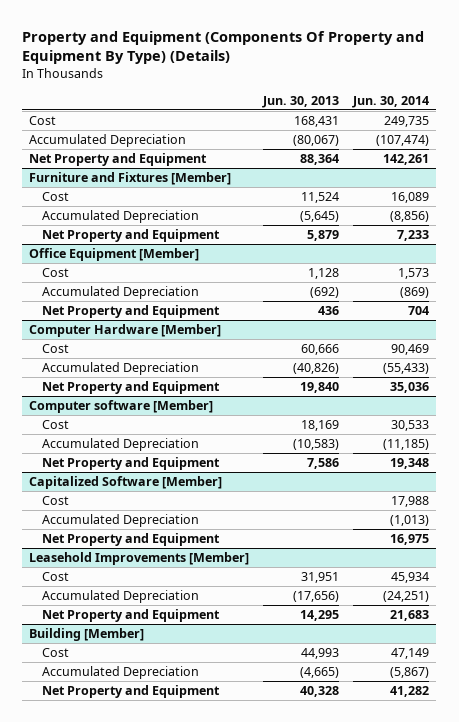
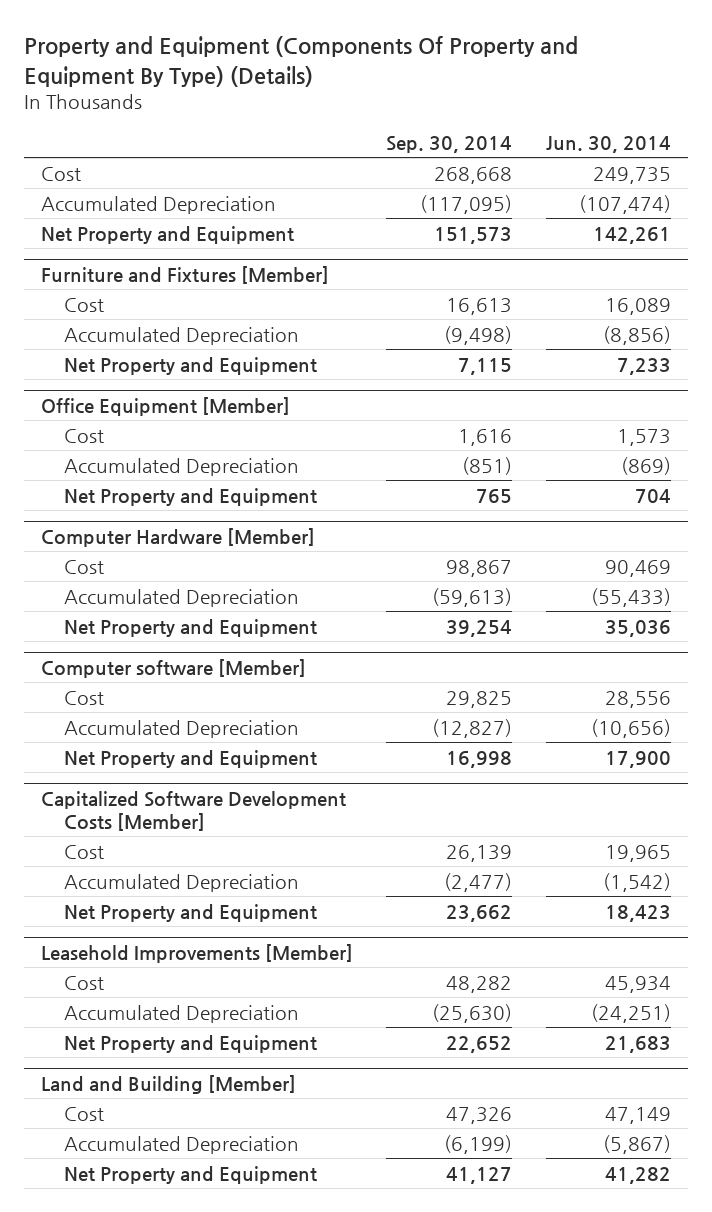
- | Jun. 30, 2013 | Jun. 30, 2014
+ | Sep. 30, 2014 | Jun. 30, 2014
@ Computer software [Member]
- Cost | 18,169 | 30,533
- Accumulated Depreciation | (10,583) | (11,185)
- Net Property and Equipment | 7,586 | 19,348
- Capitalized Software [Member]
- Cost | | 17,988
- Accumulated Depreciation | | (1,013)
- Net Property and Equipment | | 16,975
@ Computer software [Member]
+ Cost | 29,825 | 28,556
+ Accumulated Depreciation | (12,827) | (10,656)
+ Net Property and Equipment | 16,998 | 17,900
+ Capitalized Software Development Costs [Member]
+ Cost | 26,139 | 19,965
+ Accumulated Depreciation | (2,477) | (1,542)
+ Net Property and Equipment | 23,662 | 18,423
- Building [Member]
+ Land and Building [Member]

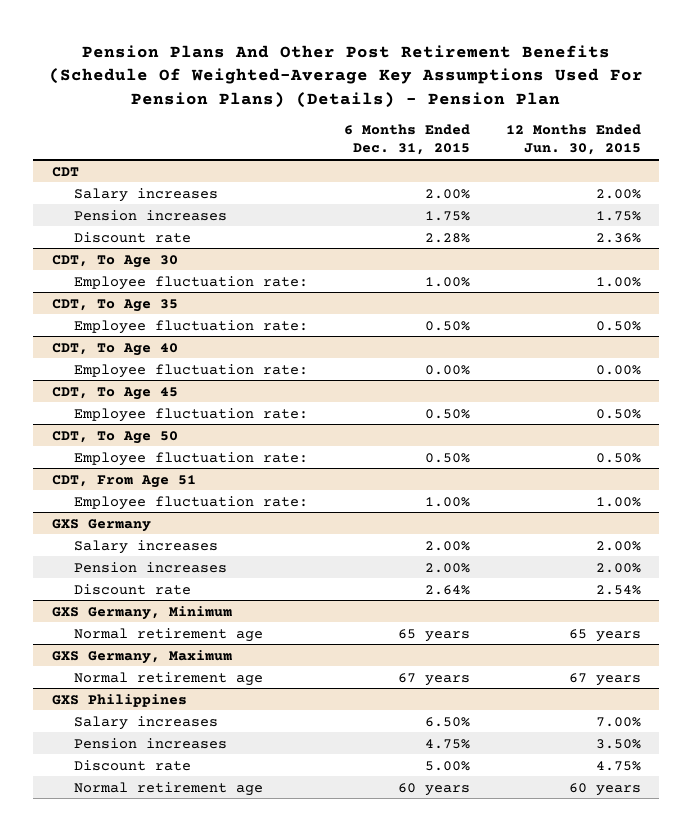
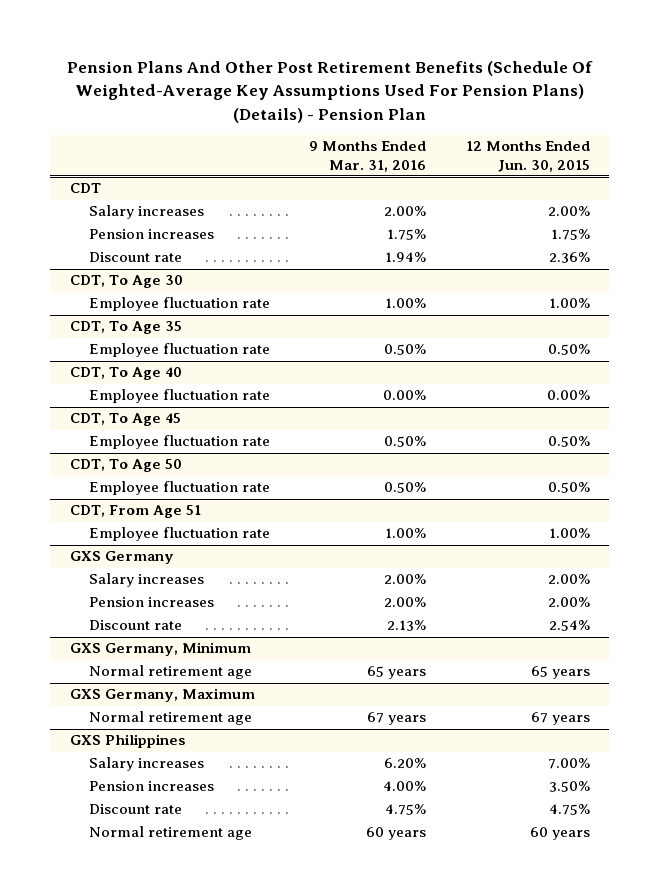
- | 6 Months Ended Dec. 31, 2015 | 12 Months Ended Jun. 30, 2015
+ | 9 Months Ended Mar. 31, 2016 | 12 Months Ended Jun. 30, 2015
@ CDT, To Age 30
- Employee fluctuation rate: | 1.00% | 1.00%
+ Employee fluctuation rate | 1.00% | 1.00%
@ CDT, To Age 35
- Employee fluctuation rate: | 0.50% | 0.50%
+ Employee fluctuation rate | 0.50% | 0.50%
@ CDT, To Age 40
- Employee fluctuation rate: | 0.00% | 0.00%
+ Employee fluctuation rate | 0.00% | 0.00%
@ CDT, To Age 45
- Employee fluctuation rate: | 0.50% | 0.50%
+ Employee fluctuation rate | 0.50% | 0.50%
@ CDT, To Age 50
- Employee fluctuation rate: | 0.50% | 0.50%
+ Employee fluctuation rate | 0.50% | 0.50%
@ CDT, From Age 51
- Employee fluctuation rate: | 1.00% | 1.00%
+ Employee fluctuation rate | 1.00% | 1.00%

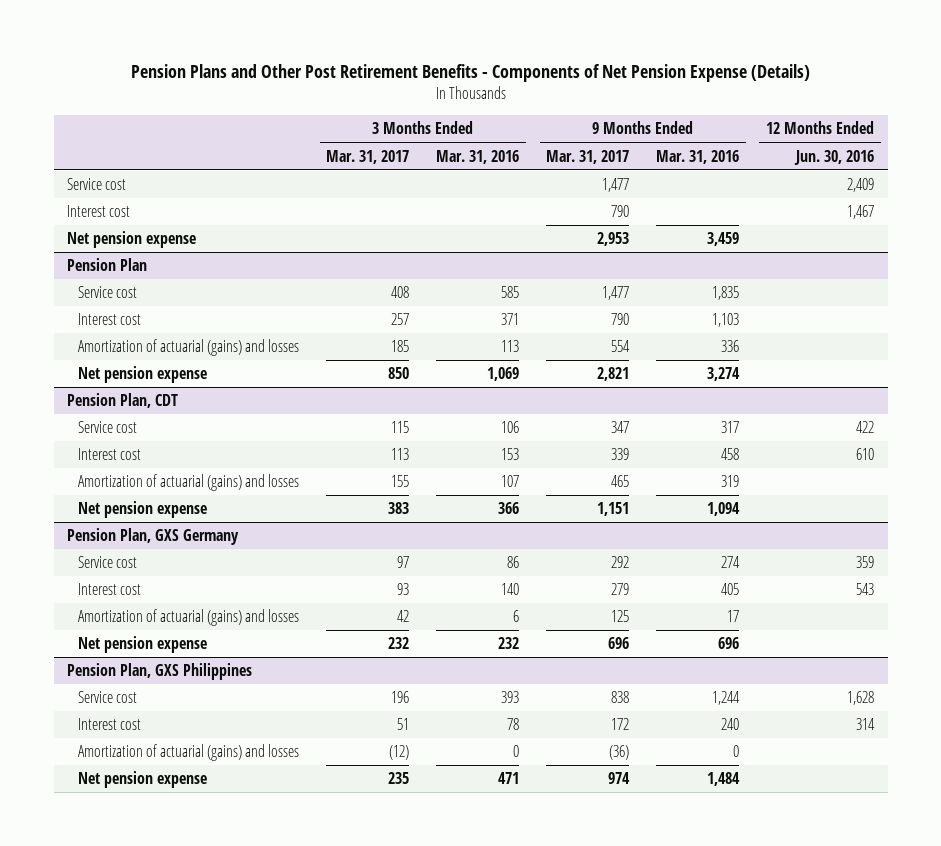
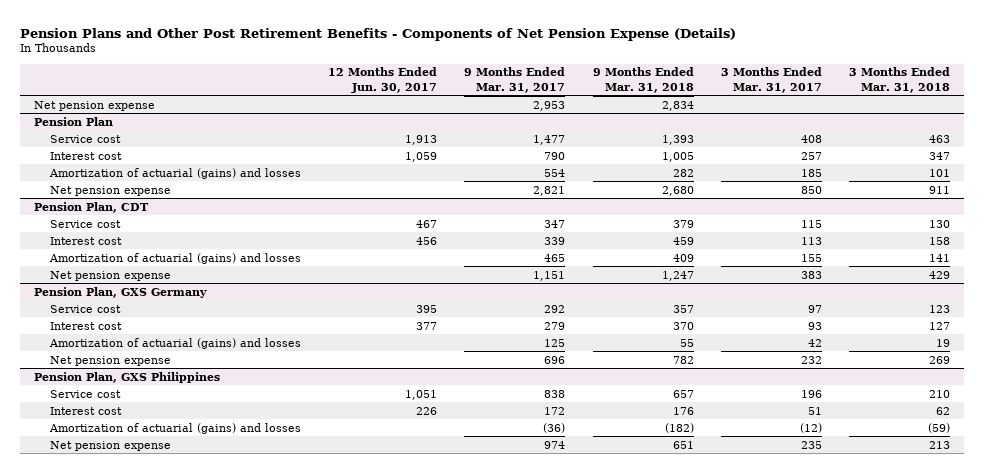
- | 3 Months Ended Mar. 31, 2017 | 3 Months Ended Mar. 31, 2016 | 9 Months Ended Mar. 31, 2017 | 9 Months Ended Mar. 31, 2016 | 12 Months Ended Jun. 30, 2016
+ | 12 Months Ended Jun. 30, 2017 | 9 Months Ended Mar. 31, 2017 | 9 Months Ended Mar. 31, 2018 | 3 Months Ended Mar. 31, 2017 | 3 Months Ended Mar. 31, 2018
- Service cost | | | 1,477 | | 2,409
- Interest cost | | | 790 | | 1,467

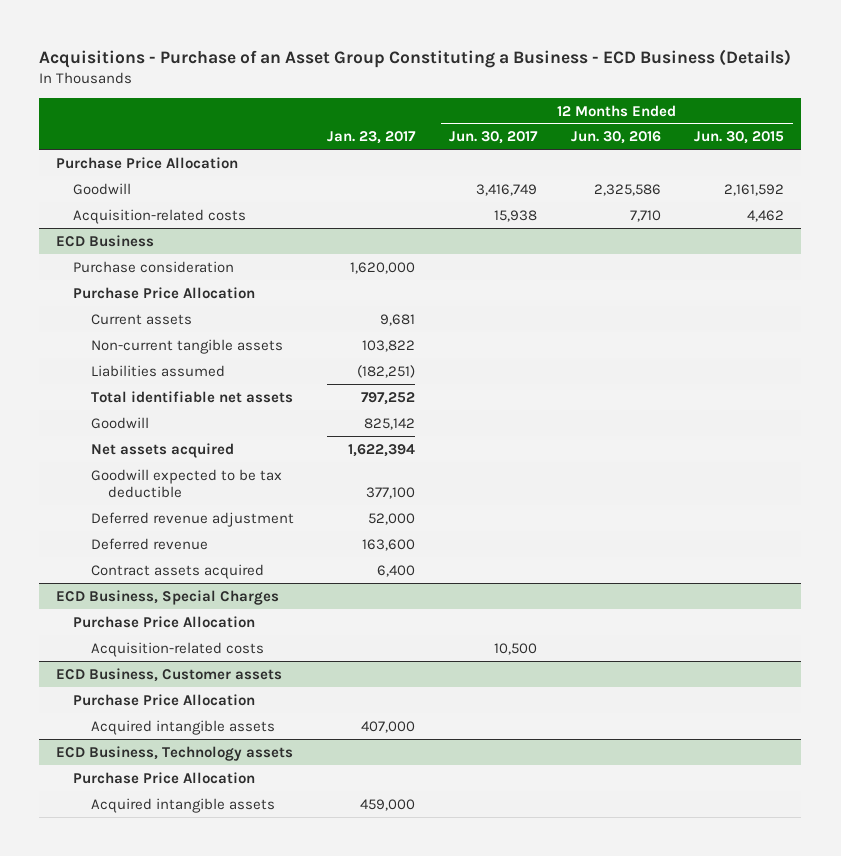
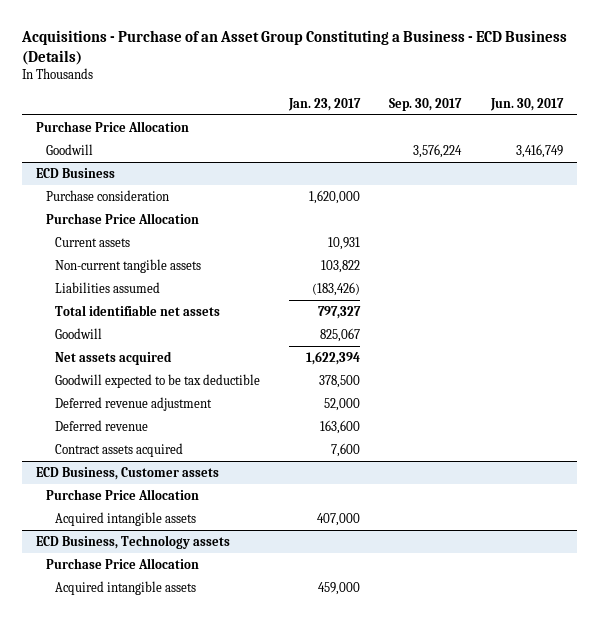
- | Jan. 23, 2017 | 12 Months Ended Jun. 30, 2017 | 12 Months Ended Jun. 30, 2016 | 12 Months Ended Jun. 30, 2015
+ | Jan. 23, 2017 | Sep. 30, 2017 | Jun. 30, 2017
- Acquisition-related costs | | 15,938 | 7,710 | 4,462
@ ECD Business
- Current assets | 9,681 | | |
+ Current assets | 10,931 | |
- Liabilities assumed | (182,251) | | |
- Total identifiable net assets | 797,252 | | |
- Goodwill | 825,142 | | |
+ Liabilities assumed | (183,426) | |
+ Total identifiable net assets | 797,327 | |
+ Goodwill | 825,067 | |
- Goodwill expected to be tax deductible | 377,100 | | |
+ Goodwill expected to be tax deductible | 378,500 | |
- Contract assets acquired | 6,400 | | |
- ECD Business, Special Charges
- Purchase Price Allocation
- Acquisition-related costs | | 10,500 | |
@ ECD Business
+ Contract assets acquired | 7,600 | |

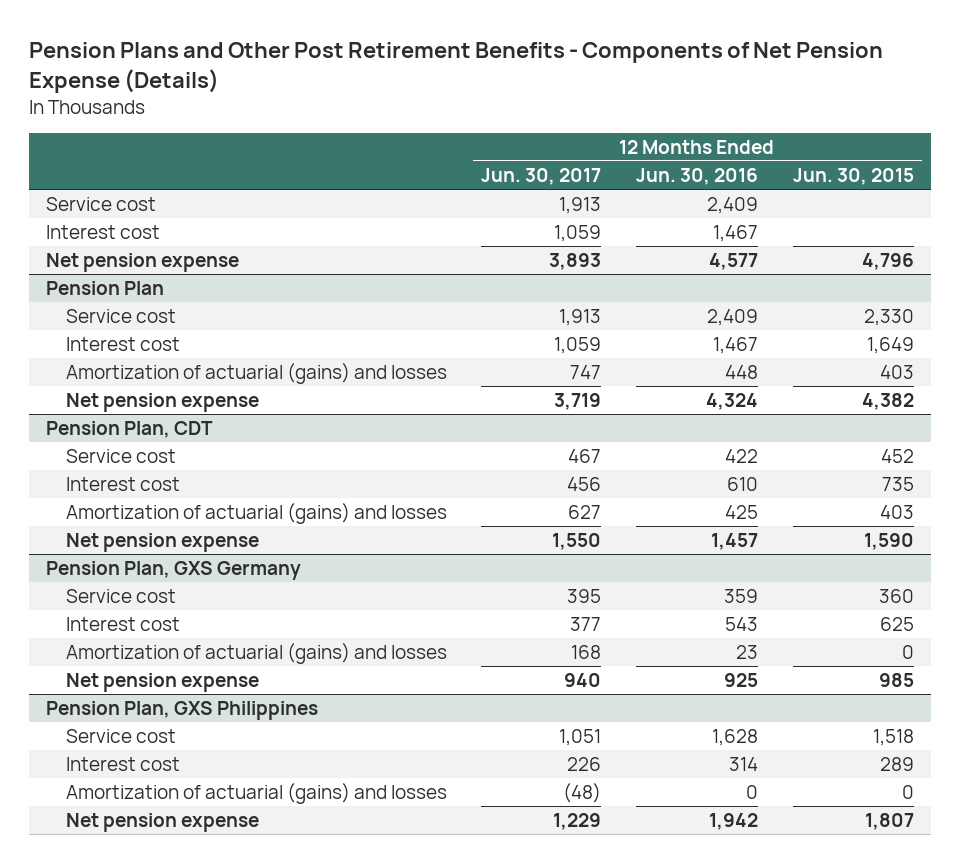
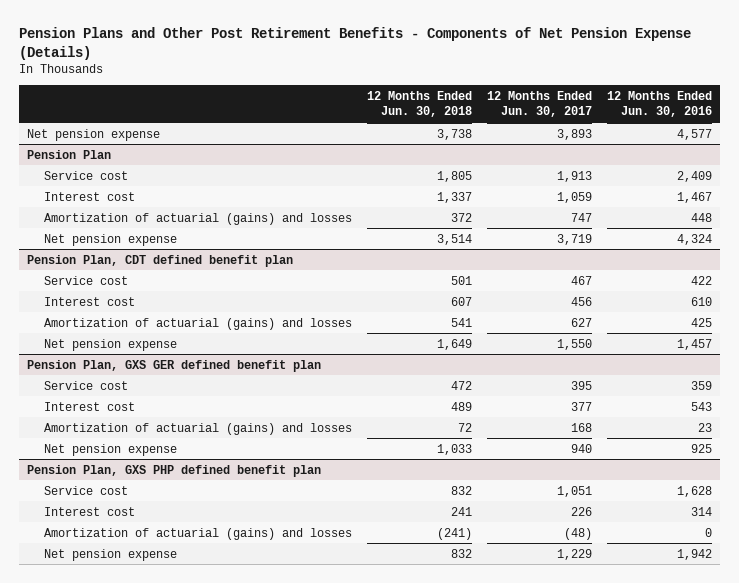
- | 12 Months Ended Jun. 30, 2017 | 12 Months Ended Jun. 30, 2016 | 12 Months Ended Jun. 30, 2015
+ | 12 Months Ended Jun. 30, 2018 | 12 Months Ended Jun. 30, 2017 | 12 Months Ended Jun. 30, 2016
- Service cost | 1,913 | 2,409 |
- Interest cost | 1,059 | 1,467 |
- Pension Plan, CDT
+ Pension Plan, CDT defined benefit plan
- Pension Plan, GXS Germany
+ Pension Plan, GXS GER defined benefit plan
- Pension Plan, GXS Philippines
+ Pension Plan, GXS PHP defined benefit plan

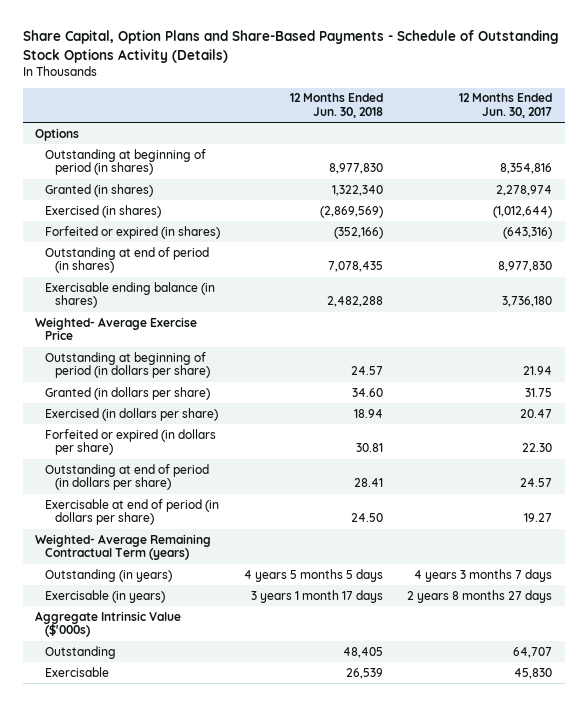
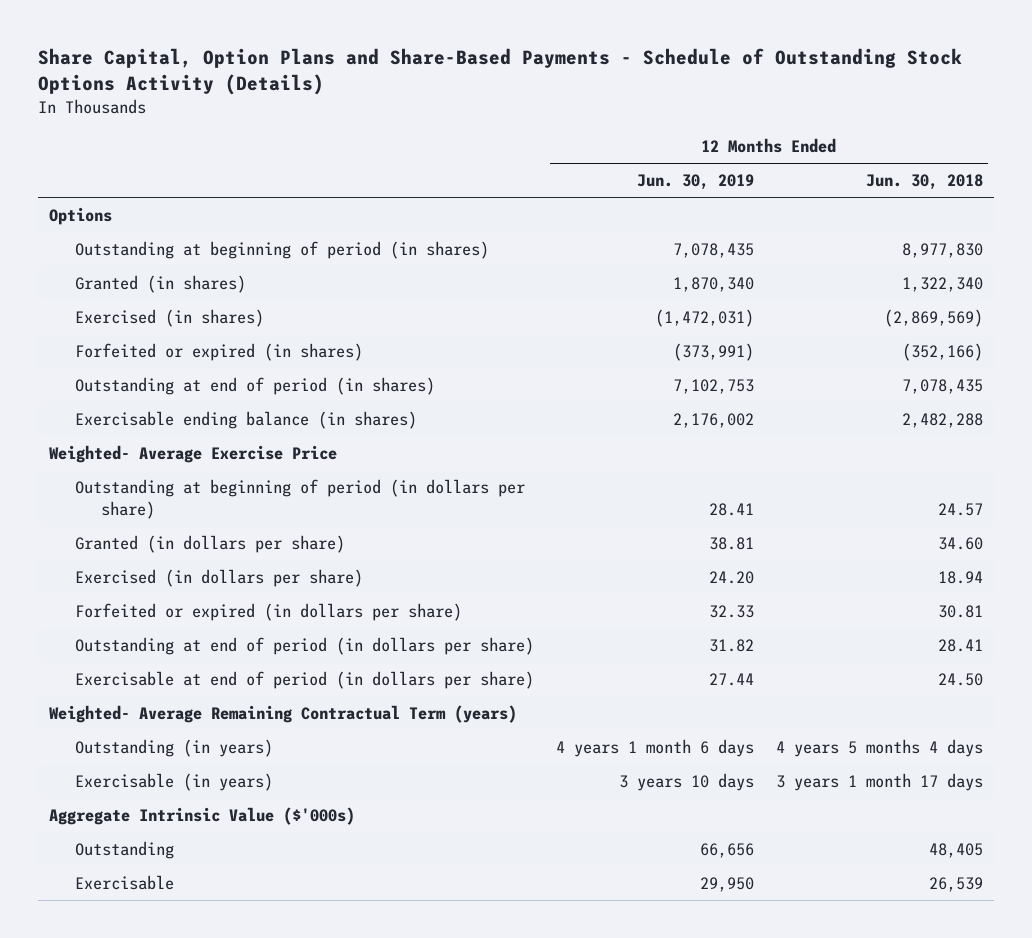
- | 12 Months Ended Jun. 30, 2018 | 12 Months Ended Jun. 30, 2017
+ | 12 Months Ended Jun. 30, 2019 | 12 Months Ended Jun. 30, 2018
- Outstanding (in years) | 4 years 5 months 5 days | 4 years 3 months 7 days
+ Outstanding (in years) | 4 years 1 month 6 days | 4 years 5 months 4 days

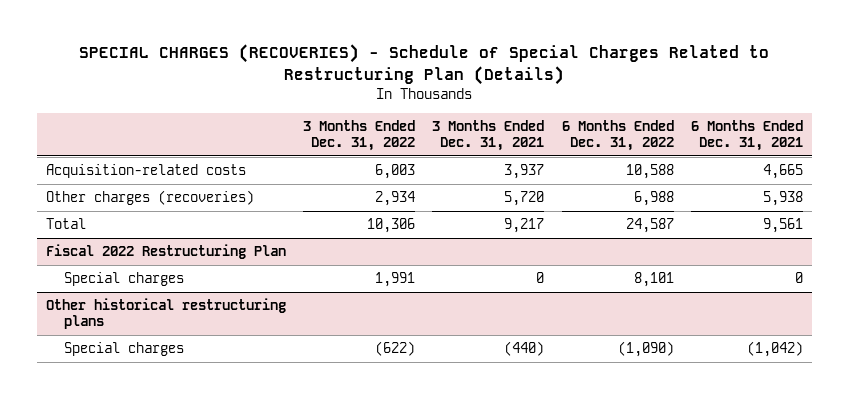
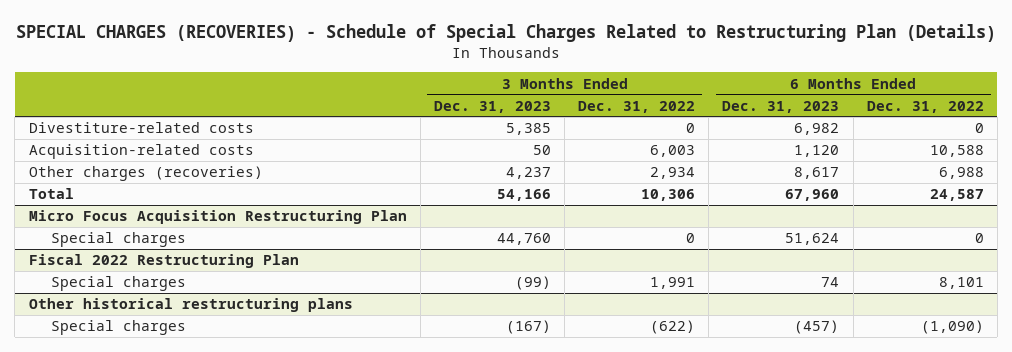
- | 3 Months Ended Dec. 31, 2022 | 3 Months Ended Dec. 31, 2021 | 6 Months Ended Dec. 31, 2022 | 6 Months Ended Dec. 31, 2021
+ | 3 Months Ended Dec. 31, 2023 | 3 Months Ended Dec. 31, 2022 | 6 Months Ended Dec. 31, 2023 | 6 Months Ended Dec. 31, 2022
+ Divestiture-related costs | 5,385 | 0 | 6,982 | 0
+ Micro Focus Acquisition Restructuring Plan
+ Special charges | 44,760 | 0 | 51,624 | 0

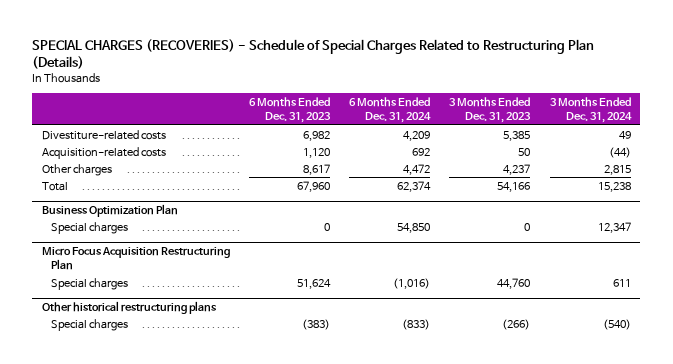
- | 3 Months Ended Dec. 31, 2023 | 3 Months Ended Dec. 31, 2022 | 6 Months Ended Dec. 31, 2023 | 6 Months Ended Dec. 31, 2022
+ | 6 Months Ended Dec. 31, 2023 | 6 Months Ended Dec. 31, 2024 | 3 Months Ended Dec. 31, 2023 | 3 Months Ended Dec. 31, 2024
- Other charges (recoveries) | 4,237 | 2,934 | 8,617 | 6,988
+ Other charges | 8,617 | 4,472 | 4,237 | 2,815
+ Business Optimization Plan
+ Special charges | 0 | 54,850 | 0 | 12,347
- Fiscal 2022 Restructuring Plan
- Special charges | (99) | 1,991 | 74 | 8,101
@ Other historical restructuring plans
- Special charges | (167) | (622) | (457) | (1,090)
+ Special charges | (383) | (833) | (266) | (540)

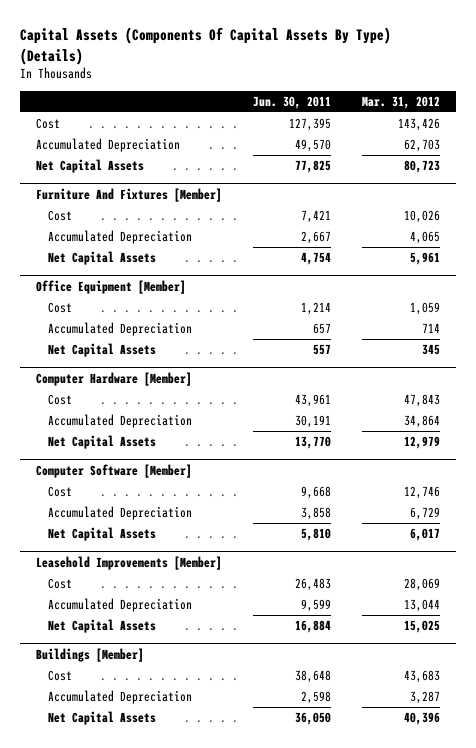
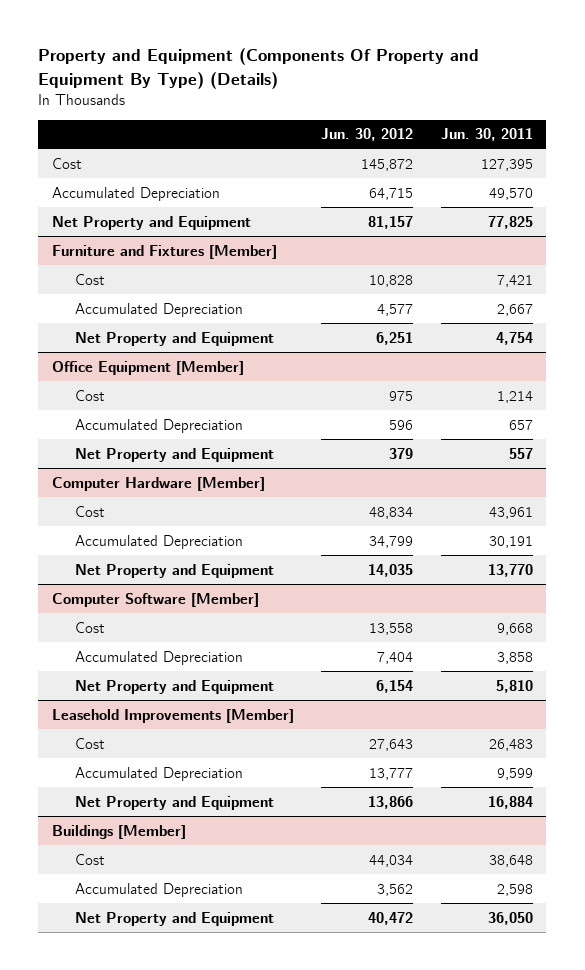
- Capital Assets (Components Of Capital Assets By Type) (Details)
+ Property and Equipment (Components Of Property and Equipment By Type) (Details)
- | Jun. 30, 2011 | Mar. 31, 2012
+ | Jun. 30, 2012 | Jun. 30, 2011
- Net Capital Assets | 77,825 | 80,723
- Furniture And Fixtures [Member]
+ Net Property and Equipment | 81,157 | 77,825
+ Furniture and Fixtures [Member]
- Net Capital Assets | 4,754 | 5,961
+ Net Property and Equipment | 6,251 | 4,754
@ Office Equipment [Member]
- Net Capital Assets | 557 | 345
+ Net Property and Equipment | 379 | 557
@ Computer Hardware [Member]
- Net Capital Assets | 13,770 | 12,979
+ Net Property and Equipment | 14,035 | 13,770
@ Computer Software [Member]
- Net Capital Assets | 5,810 | 6,017
+ Net Property and Equipment | 6,154 | 5,810
@ Leasehold Improvements [Member]
- Net Capital Assets | 16,884 | 15,025
+ Net Property and Equipment | 13,866 | 16,884
@ Buildings [Member]
- Net Capital Assets | 36,050 | 40,396
+ Net Property and Equipment | 40,472 | 36,050

